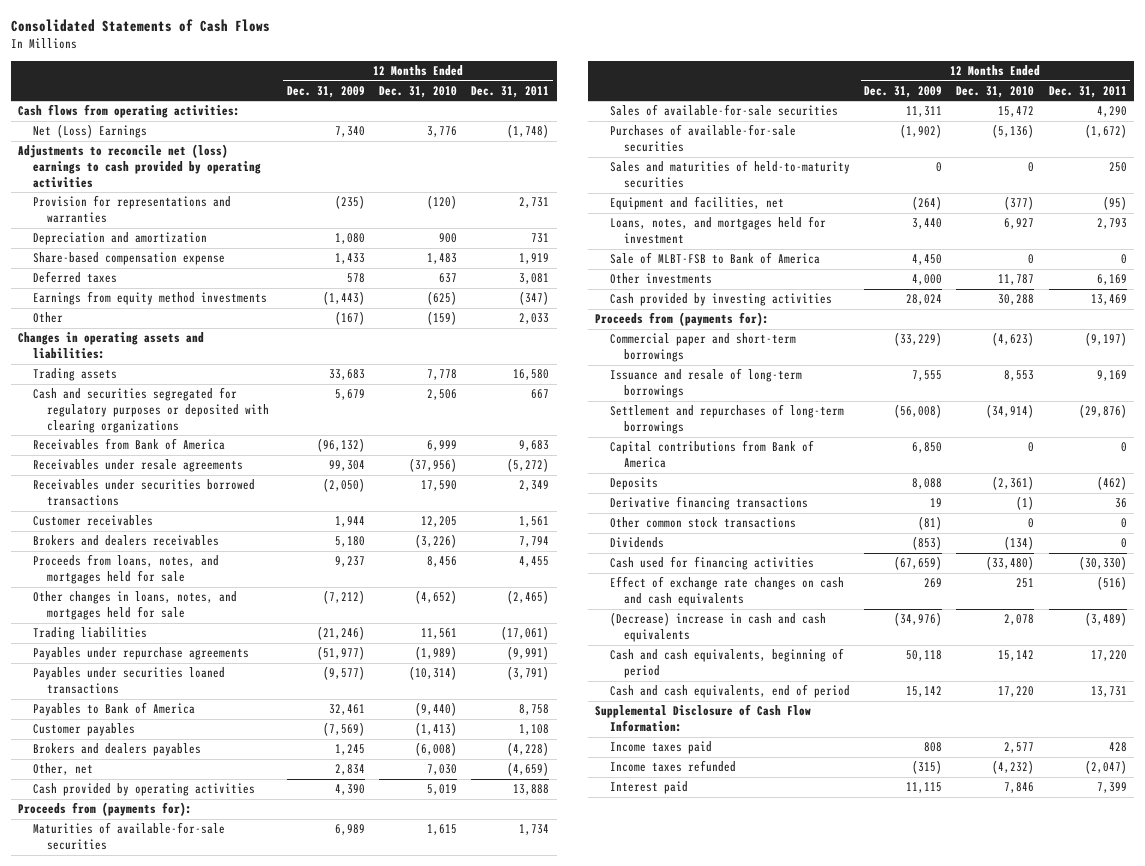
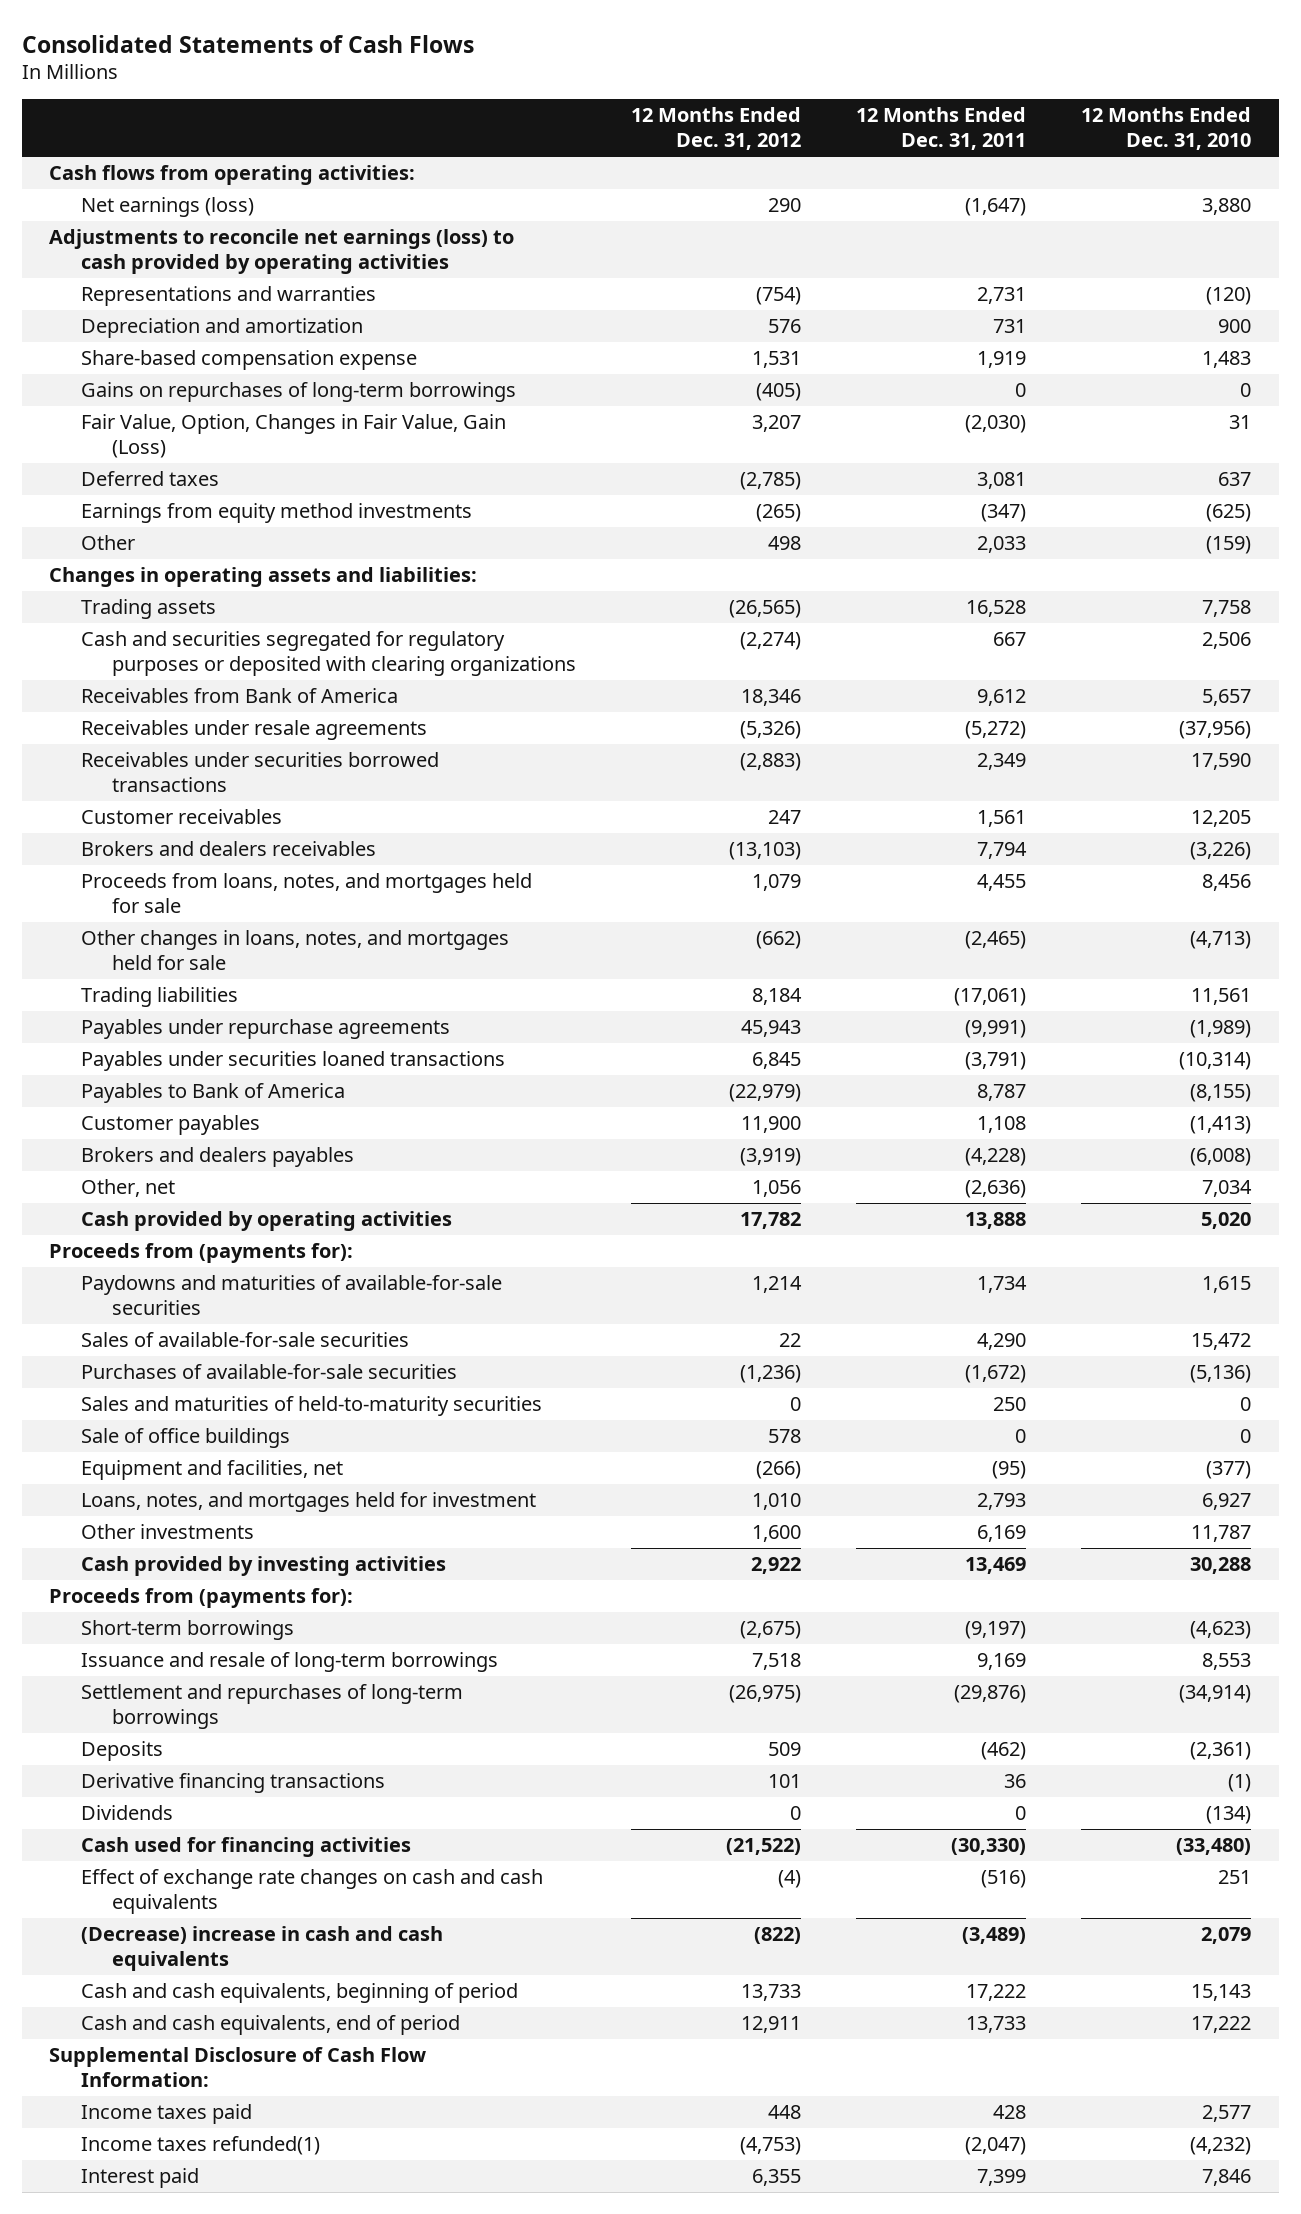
- | 12 Months Ended Dec. 31, 2009 | 12 Months Ended Dec. 31, 2010 | 12 Months Ended Dec. 31, 2011
+ | 12 Months Ended Dec. 31, 2012 | 12 Months Ended Dec. 31, 2011 | 12 Months Ended Dec. 31, 2010
- Net (Loss) Earnings | 7,340 | 3,776 | (1,748)
- Adjustments to reconcile net (loss) earnings to cash provided by operating activities
- Provision for representations and warranties | (235) | (120) | 2,731
+ Net earnings (loss) | 290 | (1,647) | 3,880
+ Adjustments to reconcile net earnings (loss) to cash provided by operating activities
+ Representations and warranties | (754) | 2,731 | (120)
+ Gains on repurchases of long-term borrowings | (405) | 0 | 0
+ Fair Value, Option, Changes in Fair Value, Gain (Loss) | 3,207 | (2,030) | 31
- Trading assets | 33,683 | 7,778 | 16,580
+ Trading assets | (26,565) | 16,528 | 7,758
- Receivables from Bank of America | (96,132) | 6,999 | 9,683
+ Receivables from Bank of America | 18,346 | 9,612 | 5,657
- Other changes in loans, notes, and mortgages held for sale | (7,212) | (4,652) | (2,465)
+ Other changes in loans, notes, and mortgages held for sale | (662) | (2,465) | (4,713)
- Payables to Bank of America | 32,461 | (9,440) | 8,758
+ Payables to Bank of America | (22,979) | 8,787 | (8,155)
- Other, net | 2,834 | 7,030 | (4,659)
- Cash provided by operating activities | 4,390 | 5,019 | 13,888
+ Other, net | 1,056 | (2,636) | 7,034
+ Cash provided by operating activities | 17,782 | 13,888 | 5,020
- Maturities of available-for-sale securities | 6,989 | 1,615 | 1,734
+ Paydowns and maturities of available-for-sale securities | 1,214 | 1,734 | 1,615
+ Sale of office buildings | 578 | 0 | 0
- Sale of MLBT-FSB to Bank of America | 4,450 | 0 | 0
- Commercial paper and short-term borrowings | (33,229) | (4,623) | (9,197)
+ Short-term borrowings | (2,675) | (9,197) | (4,623)
- Capital contributions from Bank of America | 6,850 | 0 | 0
- Other common stock transactions | (81) | 0 | 0
- (Decrease) increase in cash and cash equivalents | (34,976) | 2,078 | (3,489)
- Cash and cash equivalents, beginning of period | 50,118 | 15,142 | 17,220
- Cash and cash equivalents, end of period | 15,142 | 17,220 | 13,731
+ (Decrease) increase in cash and cash equivalents | (822) | (3,489) | 2,079
+ Cash and cash equivalents, beginning of period | 13,733 | 17,222 | 15,143
+ Cash and cash equivalents, end of period | 12,911 | 13,733 | 17,222
- Income taxes refunded | (315) | (4,232) | (2,047)
+ Income taxes refunded(1) | (4,753) | (2,047) | (4,232)

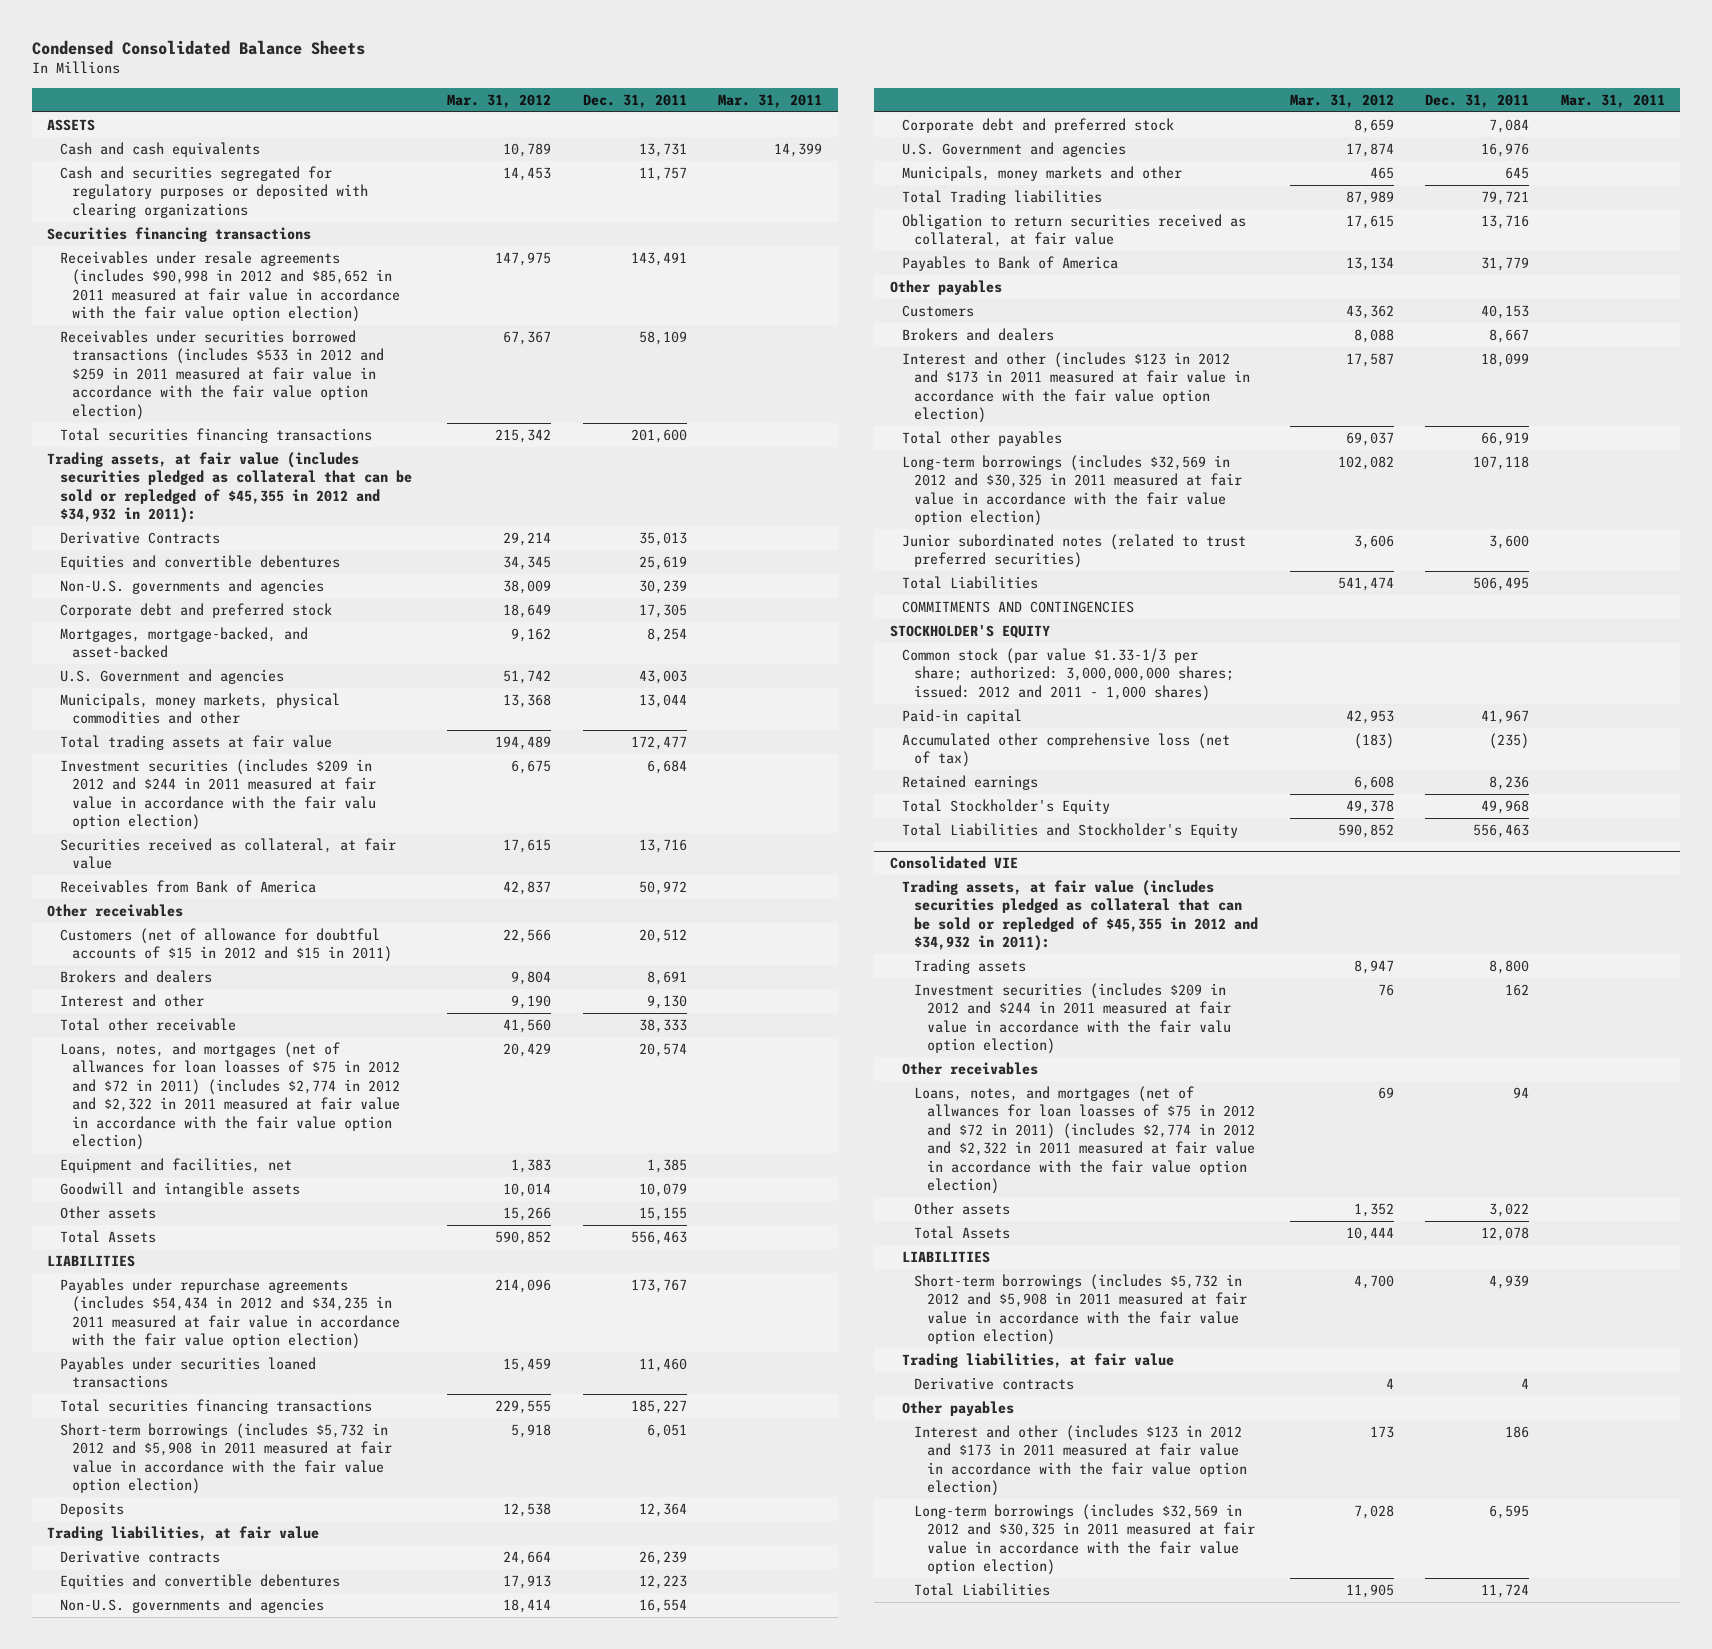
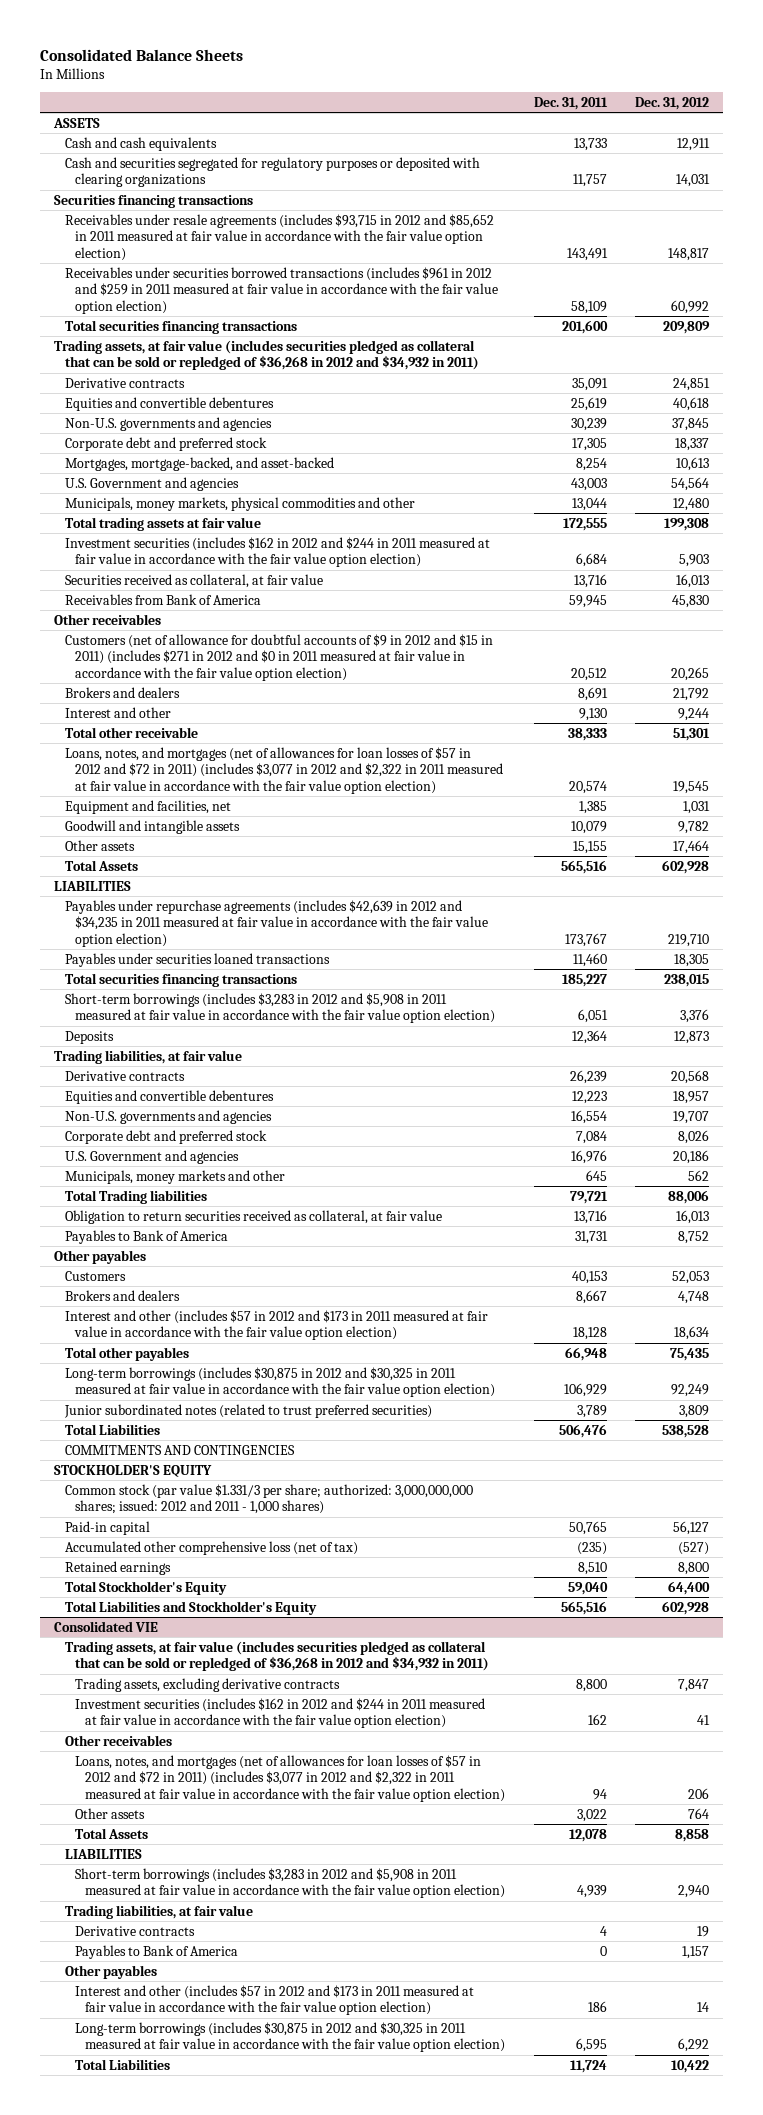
- Condensed Consolidated Balance Sheets
+ Consolidated Balance Sheets
- | Mar. 31, 2012 | Dec. 31, 2011 | Mar. 31, 2011
+ | Dec. 31, 2011 | Dec. 31, 2012
- Cash and cash equivalents | 10,789 | 13,731 | 14,399
+ Cash and cash equivalents | 13,733 | 12,911
- Receivables under resale agreements (includes $90,998 in 2012 and $85,652 in 2011 measured at fair value in accordance with the fair value option election) | 147,975 | 143,491 |
- Receivables under securities borrowed transactions (includes $533 in 2012 and $259 in 2011 measured at fair value in accordance with the fair value option election) | 67,367 | 58,109 |
+ Receivables under resale agreements (includes $93,715 in 2012 and $85,652 in 2011 measured at fair value in accordance with the fair value option election) | 143,491 | 148,817
+ Receivables under securities borrowed transactions (includes $961 in 2012 and $259 in 2011 measured at fair value in accordance with the fair value option election) | 58,109 | 60,992
- Trading assets, at fair value (includes securities pledged as collateral that can be sold or repledged of $45,355 in 2012 and $34,932 in 2011):
- Derivative Contracts | 29,214 | 35,013 |
+ Trading assets, at fair value (includes securities pledged as collateral that can be sold or repledged of $36,268 in 2012 and $34,932 in 2011)
+ Derivative contracts | 35,091 | 24,851
- Total trading assets at fair value | 194,489 | 172,477 |
- Investment securities (includes $209 in 2012 and $244 in 2011 measured at fair value in accordance with the fair valu option election) | 6,675 | 6,684 |
+ Total trading assets at fair value | 172,555 | 199,308
+ Investment securities (includes $162 in 2012 and $244 in 2011 measured at fair value in accordance with the fair value option election) | 6,684 | 5,903
- Receivables from Bank of America | 42,837 | 50,972 |
+ Receivables from Bank of America | 59,945 | 45,830
- Customers (net of allowance for doubtful accounts of $15 in 2012 and $15 in 2011) | 22,566 | 20,512 |
+ Customers (net of allowance for doubtful accounts of $9 in 2012 and $15 in 2011) (includes $271 in 2012 and $0 in 2011 measured at fair value in accordance with the fair value option election) | 20,512 | 20,265
- Loans, notes, and mortgages (net of allwances for loan loasses of $75 in 2012 and $72 in 2011) (includes $2,774 in 2012 and $2,322 in 2011 measured at fair value in accordance with the fair value option election) | 20,429 | 20,574 |
+ Loans, notes, and mortgages (net of allowances for loan losses of $57 in 2012 and $72 in 2011) (includes $3,077 in 2012 and $2,322 in 2011 measured at fair value in accordance with the fair value option election) | 20,574 | 19,545
- Total Assets | 590,852 | 556,463 |
+ Total Assets | 565,516 | 602,928
- Payables under repurchase agreements (includes $54,434 in 2012 and $34,235 in 2011 measured at fair value in accordance with the fair value option election) | 214,096 | 173,767 |
+ Payables under repurchase agreements (includes $42,639 in 2012 and $34,235 in 2011 measured at fair value in accordance with the fair value option election) | 173,767 | 219,710
- Short-term borrowings (includes $5,732 in 2012 and $5,908 in 2011 measured at fair value in accordance with the fair value option election) | 5,918 | 6,051 |
+ Short-term borrowings (includes $3,283 in 2012 and $5,908 in 2011 measured at fair value in accordance with the fair value option election) | 6,051 | 3,376
- Payables to Bank of America | 13,134 | 31,779 |
+ Payables to Bank of America | 31,731 | 8,752
- Interest and other (includes $123 in 2012 and $173 in 2011 measured at fair value in accordance with the fair value option election) | 17,587 | 18,099 |
- Total other payables | 69,037 | 66,919 |
- Long-term borrowings (includes $32,569 in 2012 and $30,325 in 2011 measured at fair value in accordance with the fair value option election) | 102,082 | 107,118 |
- Junior subordinated notes (related to trust preferred securities) | 3,606 | 3,600 |
- Total Liabilities | 541,474 | 506,495 |
+ Interest and other (includes $57 in 2012 and $173 in 2011 measured at fair value in accordance with the fair value option election) | 18,128 | 18,634
+ Total other payables | 66,948 | 75,435
+ Long-term borrowings (includes $30,875 in 2012 and $30,325 in 2011 measured at fair value in accordance with the fair value option election) | 106,929 | 92,249
+ Junior subordinated notes (related to trust preferred securities) | 3,789 | 3,809
+ Total Liabilities | 506,476 | 538,528
- Common stock (par value $1.33-1/3 per share; authorized: 3,000,000,000 shares; issued: 2012 and 2011 - 1,000 shares)
- Paid-in capital | 42,953 | 41,967 |
+ Common stock (par value $1.331/3 per share; authorized: 3,000,000,000 shares; issued: 2012 and 2011 - 1,000 shares)
+ Paid-in capital | 50,765 | 56,127
- Retained earnings | 6,608 | 8,236 |
- Total Stockholder's Equity | 49,378 | 49,968 |
- Total Liabilities and Stockholder's Equity | 590,852 | 556,463 |
+ Retained earnings | 8,510 | 8,800
+ Total Stockholder's Equity | 59,040 | 64,400
+ Total Liabilities and Stockholder's Equity | 565,516 | 602,928
@ Consolidated VIE
- Trading assets, at fair value (includes securities pledged as collateral that can be sold or repledged of $45,355 in 2012 and $34,932 in 2011):
- Trading assets | 8,947 | 8,800 |
- Investment securities (includes $209 in 2012 and $244 in 2011 measured at fair value in accordance with the fair valu option election) | 76 | 162 |
+ Trading assets, at fair value (includes securities pledged as collateral that can be sold or repledged of $36,268 in 2012 and $34,932 in 2011)
+ Trading assets, excluding derivative contracts | 8,800 | 7,847
+ Investment securities (includes $162 in 2012 and $244 in 2011 measured at fair value in accordance with the fair value option election) | 162 | 41
- Loans, notes, and mortgages (net of allwances for loan loasses of $75 in 2012 and $72 in 2011) (includes $2,774 in 2012 and $2,322 in 2011 measured at fair value in accordance with the fair value option election) | 69 | 94 |
+ Loans, notes, and mortgages (net of allowances for loan losses of $57 in 2012 and $72 in 2011) (includes $3,077 in 2012 and $2,322 in 2011 measured at fair value in accordance with the fair value option election) | 94 | 206
- Short-term borrowings (includes $5,732 in 2012 and $5,908 in 2011 measured at fair value in accordance with the fair value option election) | 4,700 | 4,939 |
+ Short-term borrowings (includes $3,283 in 2012 and $5,908 in 2011 measured at fair value in accordance with the fair value option election) | 4,939 | 2,940
+ Payables to Bank of America | 0 | 1,157
- Interest and other (includes $123 in 2012 and $173 in 2011 measured at fair value in accordance with the fair value option election) | 173 | 186 |
- Long-term borrowings (includes $32,569 in 2012 and $30,325 in 2011 measured at fair value in accordance with the fair value option election) | 7,028 | 6,595 |
+ Interest and other (includes $57 in 2012 and $173 in 2011 measured at fair value in accordance with the fair value option election) | 186 | 14
+ Long-term borrowings (includes $30,875 in 2012 and $30,325 in 2011 measured at fair value in accordance with the fair value option election) | 6,595 | 6,292

